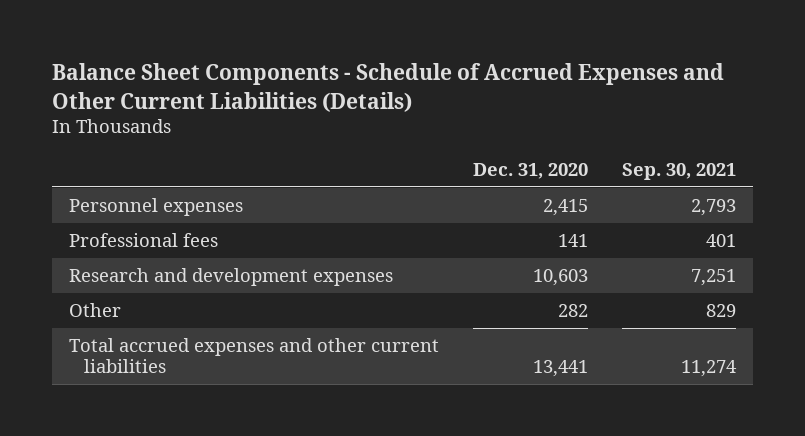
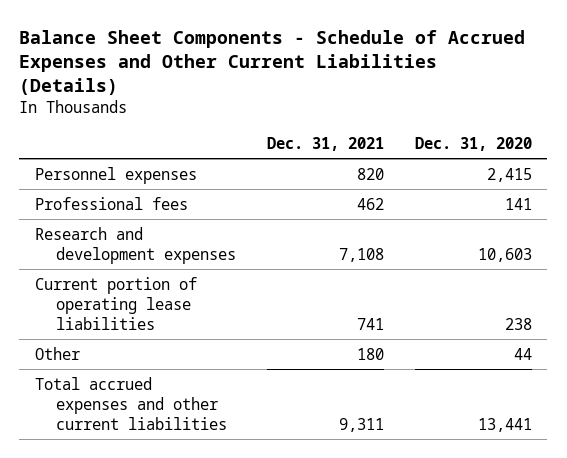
- | Dec. 31, 2020 | Sep. 30, 2021
+ | Dec. 31, 2021 | Dec. 31, 2020
- Other | 282 | 829
+ Current portion of operating lease liabilities | 741 | 238
+ Other | 180 | 44

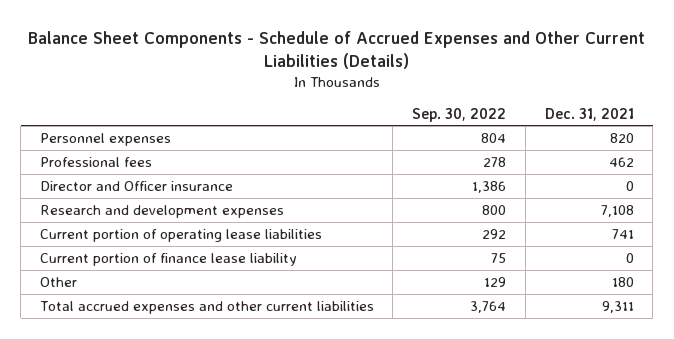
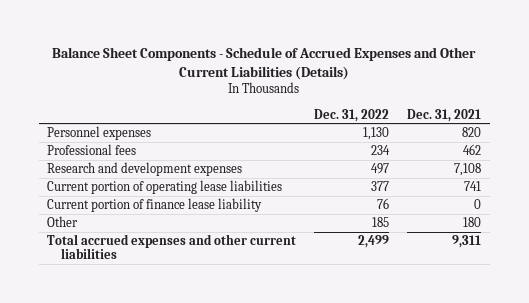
- | Sep. 30, 2022 | Dec. 31, 2021
+ | Dec. 31, 2022 | Dec. 31, 2021
- Director and Officer insurance | 1,386 | 0

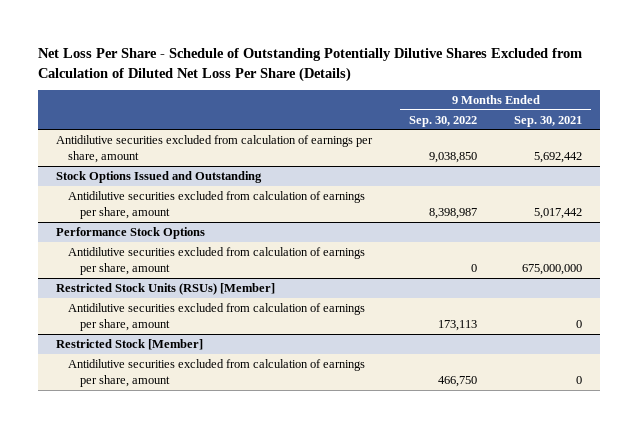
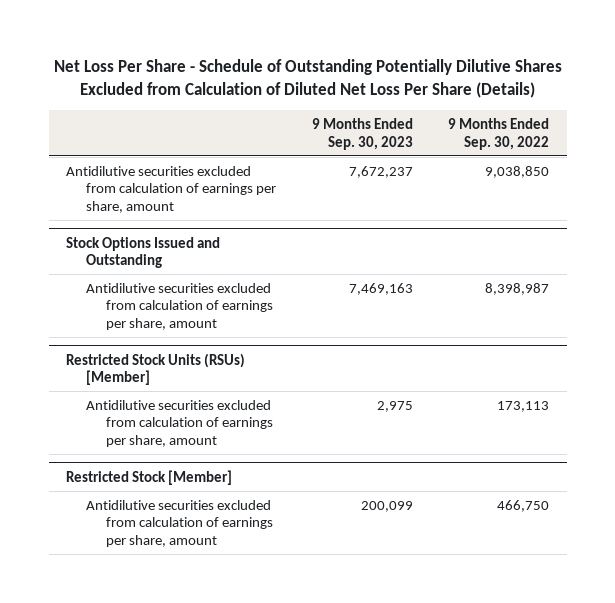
- | 9 Months Ended Sep. 30, 2022 | 9 Months Ended Sep. 30, 2021
+ | 9 Months Ended Sep. 30, 2023 | 9 Months Ended Sep. 30, 2022
- Performance Stock Options
- Antidilutive securities excluded from calculation of earnings per share, amount | 0 | 675,000,000

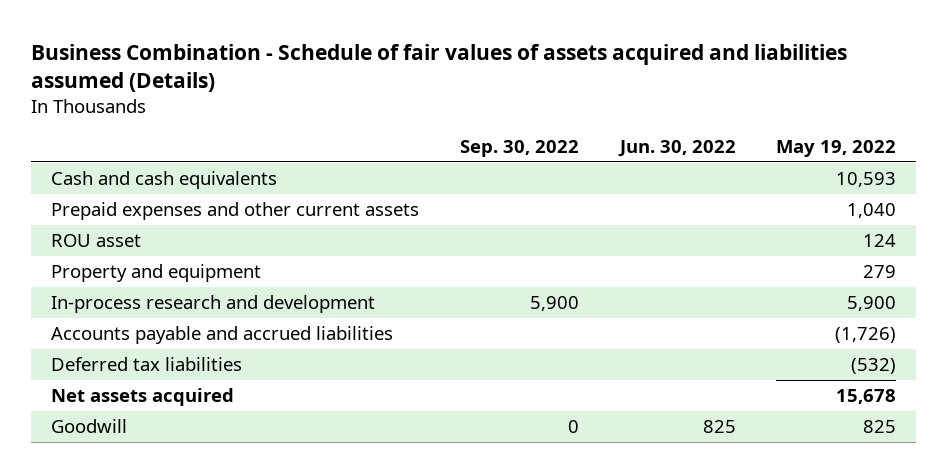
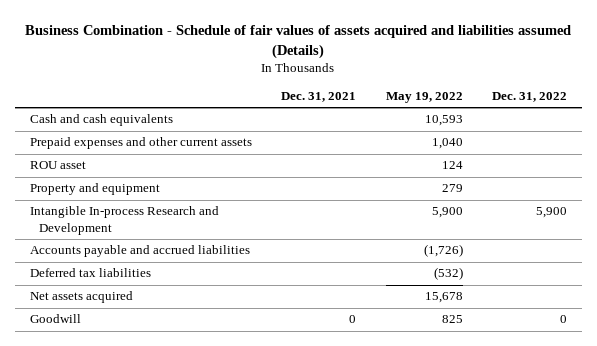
- | Sep. 30, 2022 | Jun. 30, 2022 | May 19, 2022
+ | Dec. 31, 2021 | May 19, 2022 | Dec. 31, 2022
- In-process research and development | 5,900 | | 5,900
+ Intangible In-process Research and Development | | 5,900 | 5,900

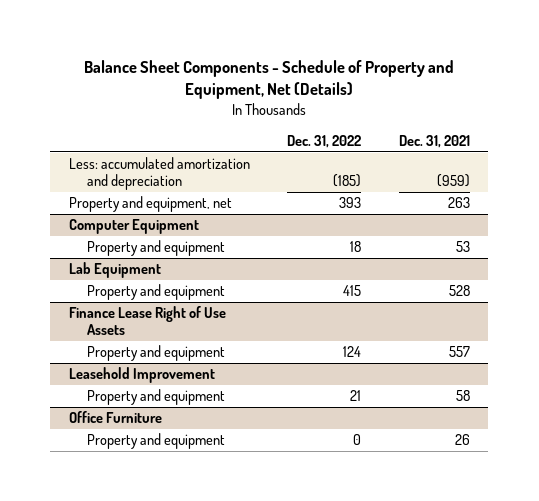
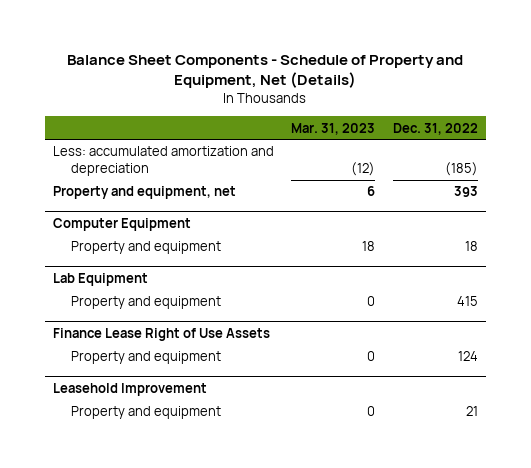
- | Dec. 31, 2022 | Dec. 31, 2021
+ | Mar. 31, 2023 | Dec. 31, 2022
- Office Furniture
- Property and equipment | 0 | 26

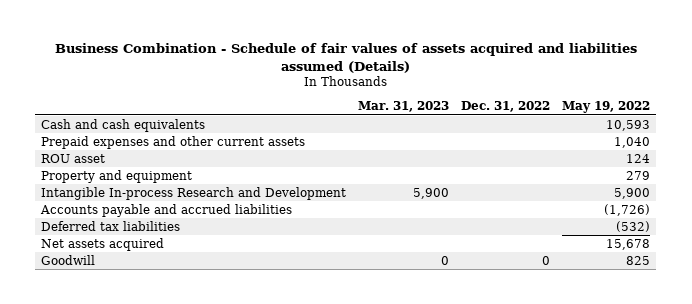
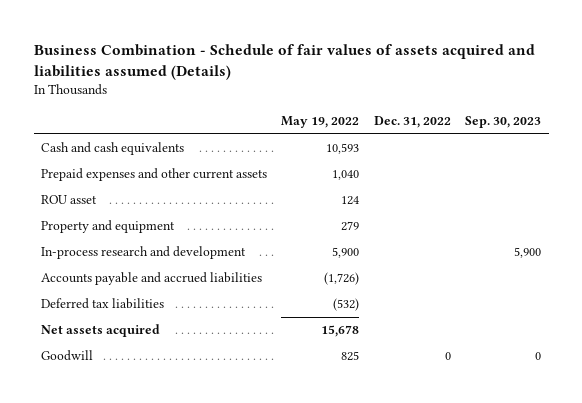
- | Mar. 31, 2023 | Dec. 31, 2022 | May 19, 2022
+ | May 19, 2022 | Dec. 31, 2022 | Sep. 30, 2023
- Intangible In-process Research and Development | 5,900 | | 5,900
+ In-process research and development | 5,900 | | 5,900

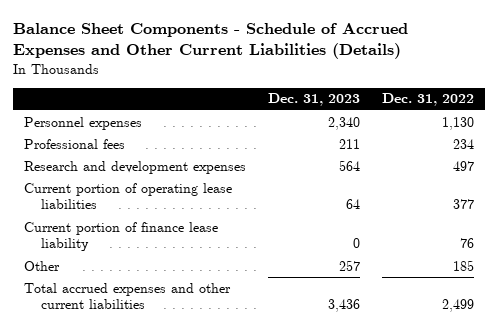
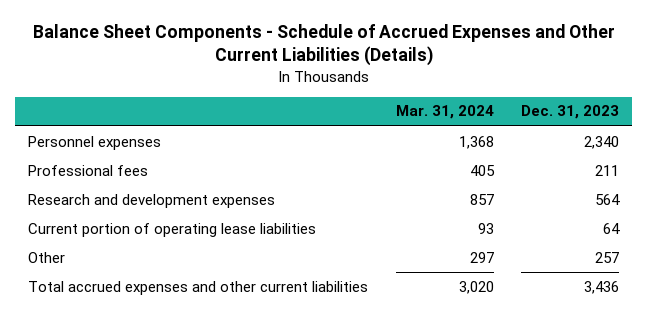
- | Dec. 31, 2023 | Dec. 31, 2022
+ | Mar. 31, 2024 | Dec. 31, 2023
- Current portion of finance lease liability | 0 | 76

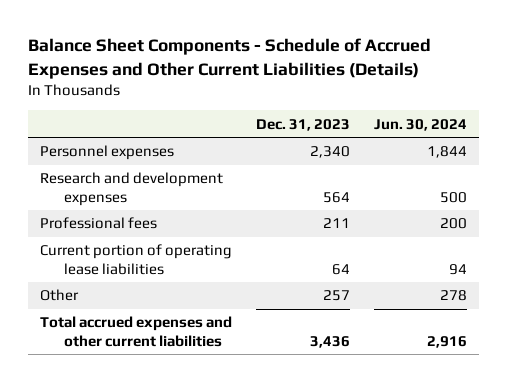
- | Mar. 31, 2024 | Dec. 31, 2023
+ | Dec. 31, 2023 | Jun. 30, 2024
moved down: Professional fees | 211 | 200

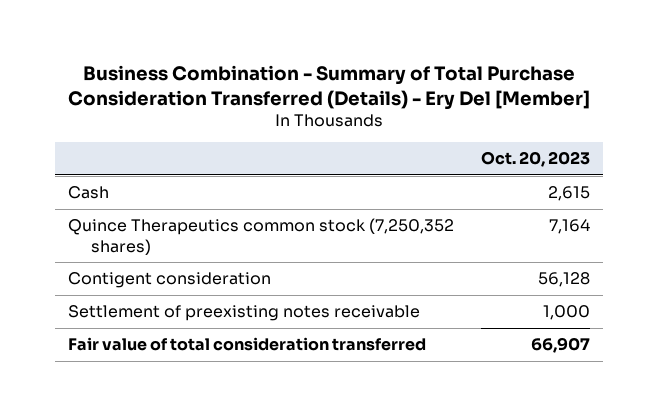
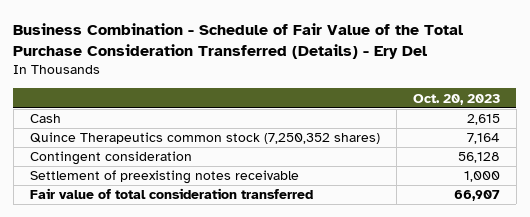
- Business Combination - Summary of Total Purchase Consideration Transferred (Details) - Ery Del [Member]
+ Business Combination - Schedule of Fair Value of the Total Purchase Consideration Transferred (Details) - Ery Del
- Contigent consideration | 56,128
+ Contingent consideration | 56,128

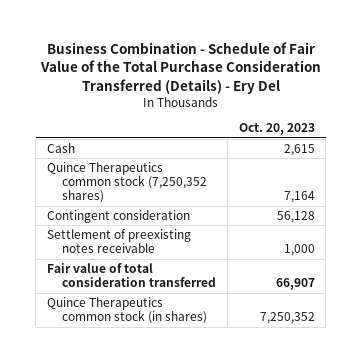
+ Quince Therapeutics common stock (in shares) | 7,250,352

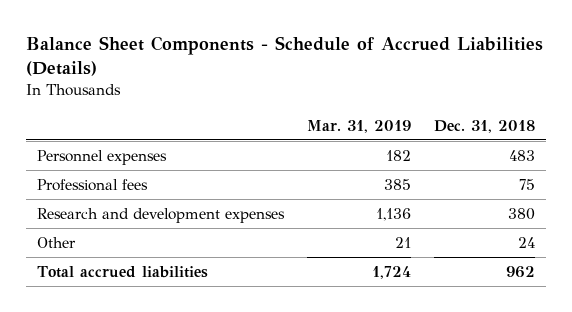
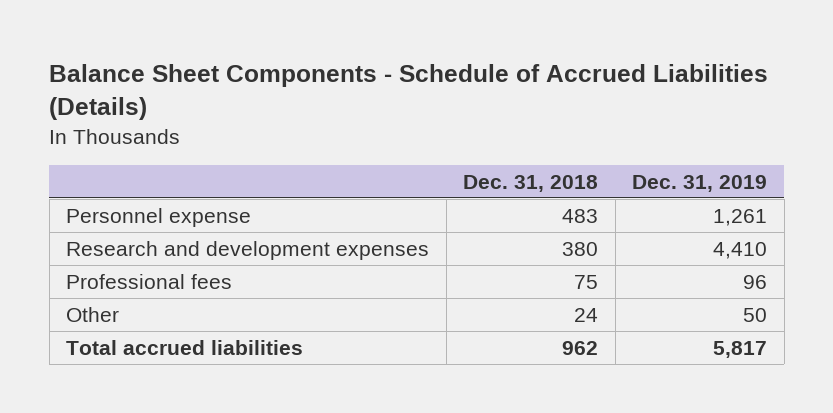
- | Mar. 31, 2019 | Dec. 31, 2018
+ | Dec. 31, 2018 | Dec. 31, 2019
- Personnel expenses | 182 | 483
+ Personnel expense | 483 | 1,261
moved down: Professional fees | 75 | 96

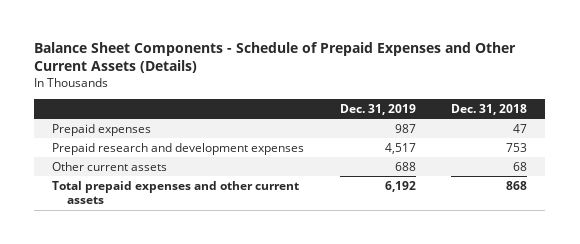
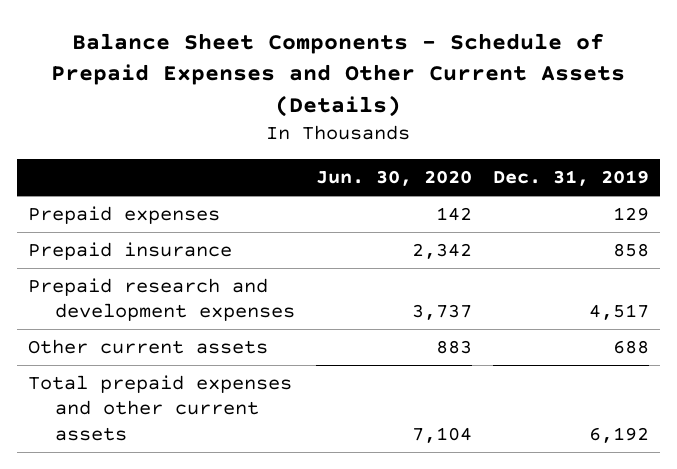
- | Dec. 31, 2019 | Dec. 31, 2018
+ | Jun. 30, 2020 | Dec. 31, 2019
- Prepaid expenses | 987 | 47
+ Prepaid expenses | 142 | 129
+ Prepaid insurance | 2,342 | 858

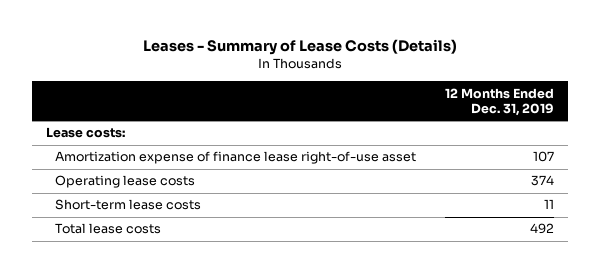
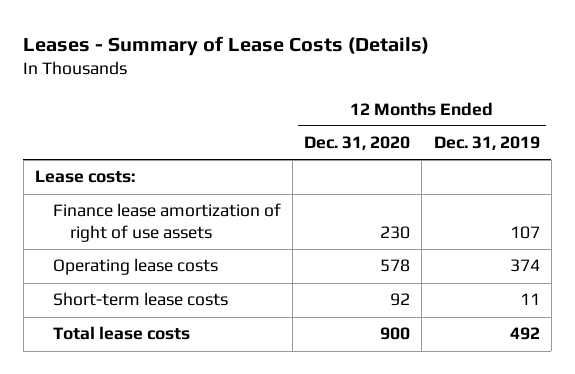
- | 12 Months Ended Dec. 31, 2019
+ | 12 Months Ended Dec. 31, 2020 | 12 Months Ended Dec. 31, 2019
- Amortization expense of finance lease right-of-use asset | 107
+ Finance lease amortization of right of use assets | 230 | 107

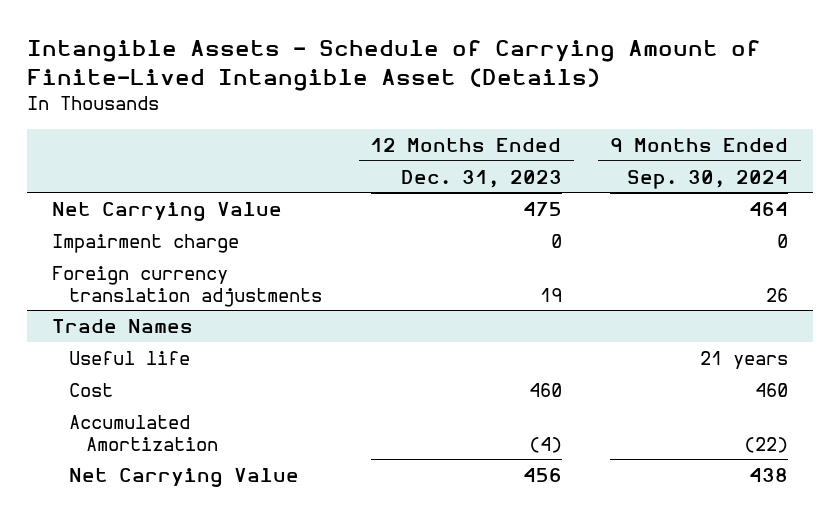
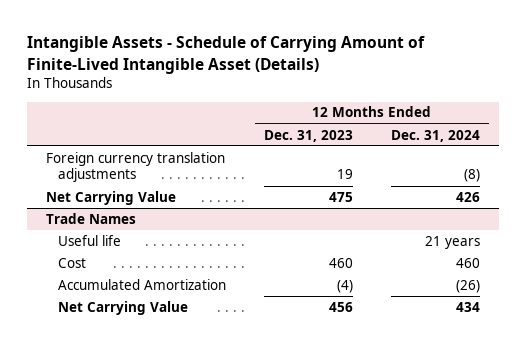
- | 12 Months Ended Dec. 31, 2023 | 9 Months Ended Sep. 30, 2024
+ | 12 Months Ended Dec. 31, 2023 | 12 Months Ended Dec. 31, 2024
- Impairment charge | 0 | 0
moved down: Net Carrying Value | 475 | 426

